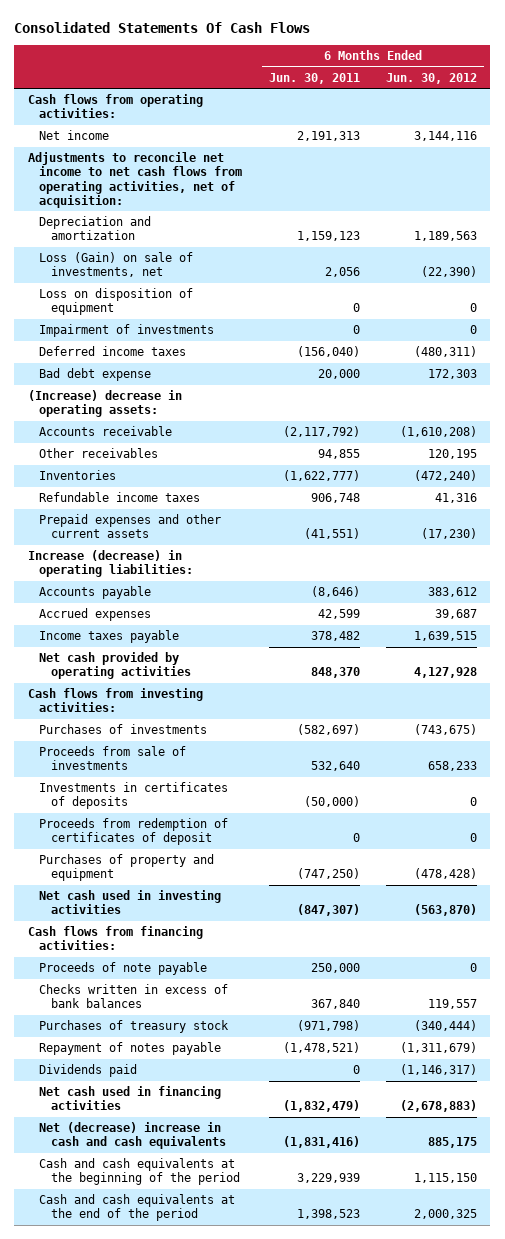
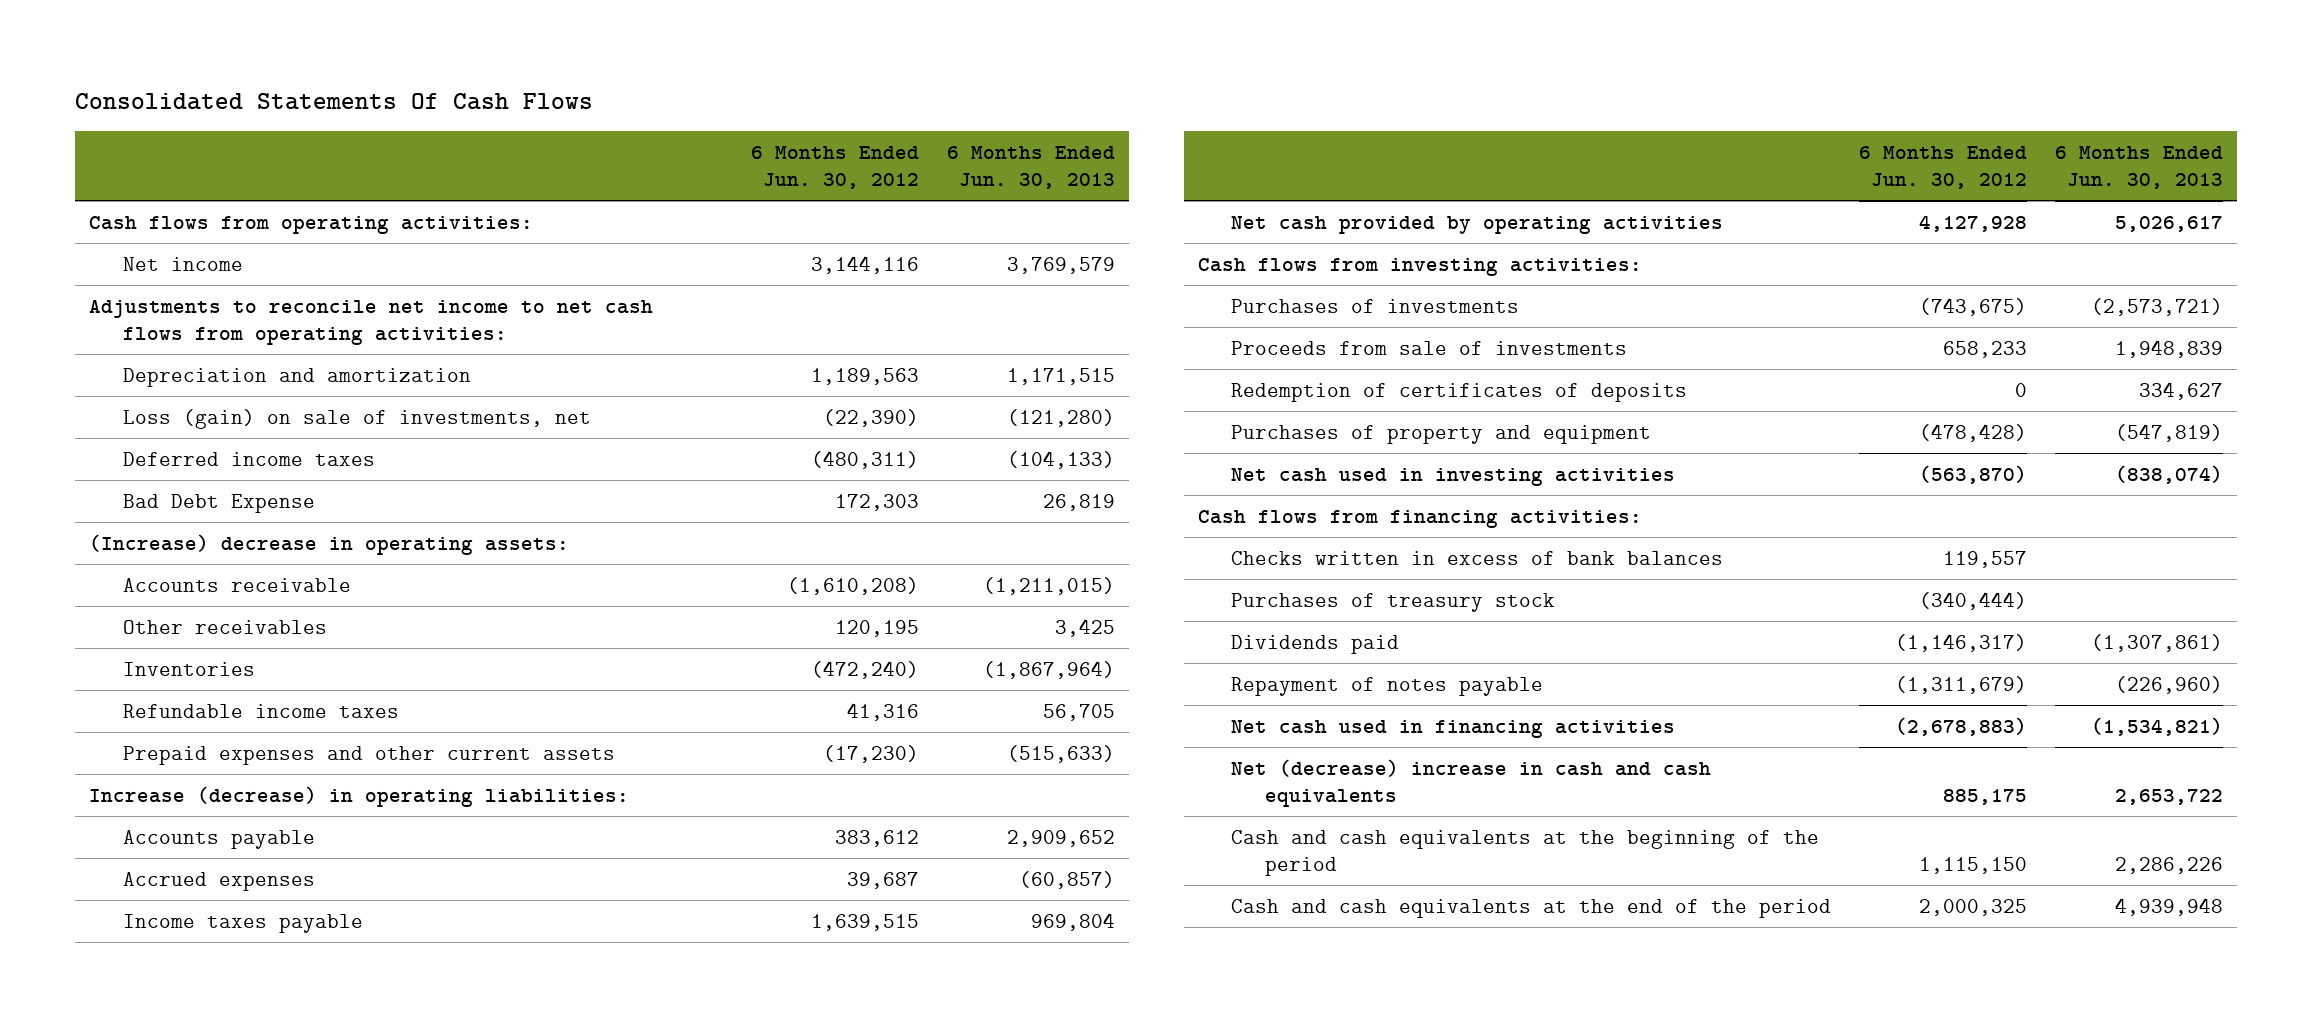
- | 6 Months Ended Jun. 30, 2011 | 6 Months Ended Jun. 30, 2012
+ | 6 Months Ended Jun. 30, 2012 | 6 Months Ended Jun. 30, 2013
- Adjustments to reconcile net income to net cash flows from operating activities, net of acquisition:
+ Adjustments to reconcile net income to net cash flows from operating activities:
- Loss (Gain) on sale of investments, net | 2,056 | (22,390)
- Loss on disposition of equipment | 0 | 0
- Impairment of investments | 0 | 0
+ Loss (gain) on sale of investments, net | (22,390) | (121,280)
- Bad debt expense | 20,000 | 172,303
+ Bad Debt Expense | 172,303 | 26,819
- Investments in certificates of deposits | (50,000) | 0
- Proceeds from redemption of certificates of deposit | 0 | 0
+ Redemption of certificates of deposits | 0 | 334,627
- Proceeds of note payable | 250,000 | 0
moved down: Repayment of notes payable | (1,311,679) | (226,960)

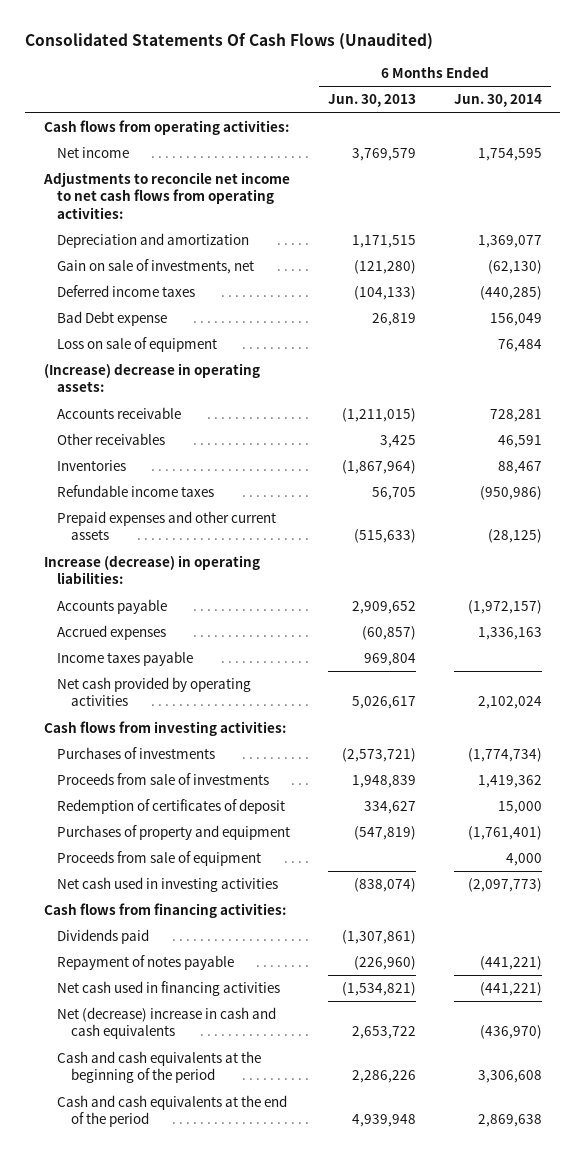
- Consolidated Statements Of Cash Flows
+ Consolidated Statements Of Cash Flows (Unaudited)
- | 6 Months Ended Jun. 30, 2012 | 6 Months Ended Jun. 30, 2013
+ | 6 Months Ended Jun. 30, 2013 | 6 Months Ended Jun. 30, 2014
- Loss (gain) on sale of investments, net | (22,390) | (121,280)
+ Gain on sale of investments, net | (121,280) | (62,130)
- Bad Debt Expense | 172,303 | 26,819
+ Bad Debt expense | 26,819 | 156,049
+ Loss on sale of equipment | | 76,484
- Redemption of certificates of deposits | 0 | 334,627
+ Redemption of certificates of deposit | 334,627 | 15,000
+ Proceeds from sale of equipment | | 4,000
- Checks written in excess of bank balances | 119,557 |
- Purchases of treasury stock | (340,444) |

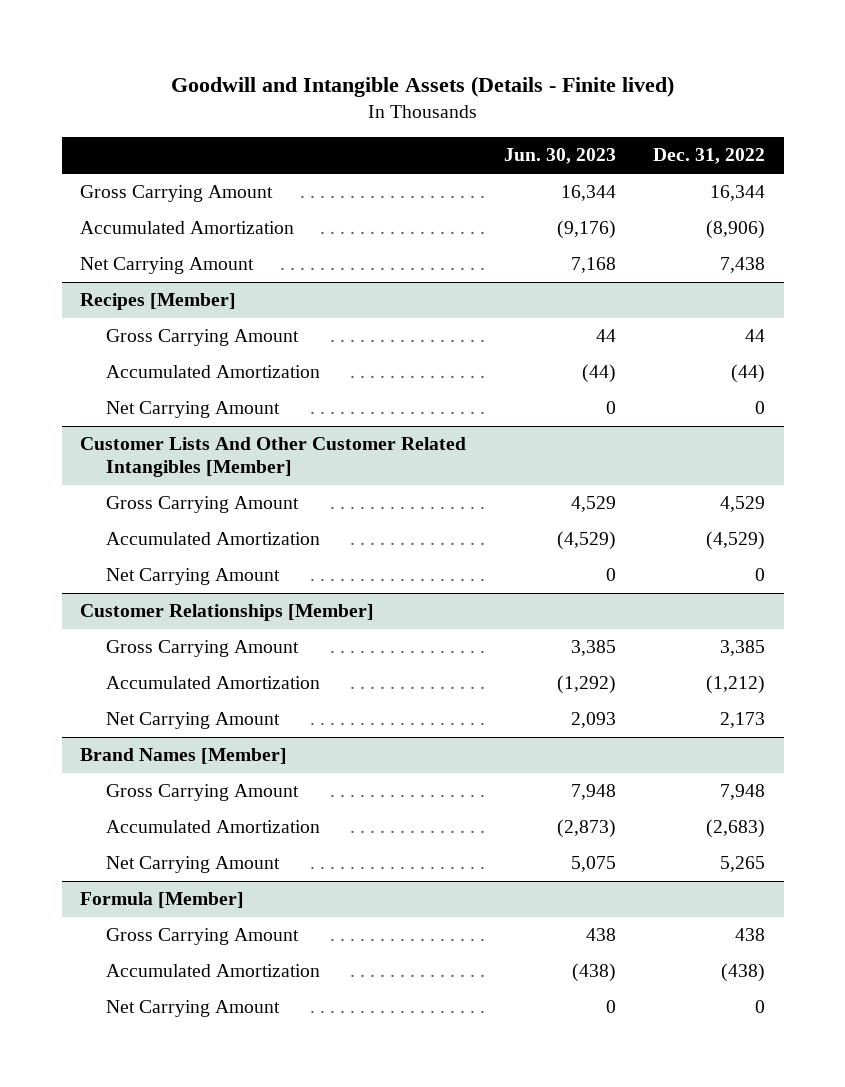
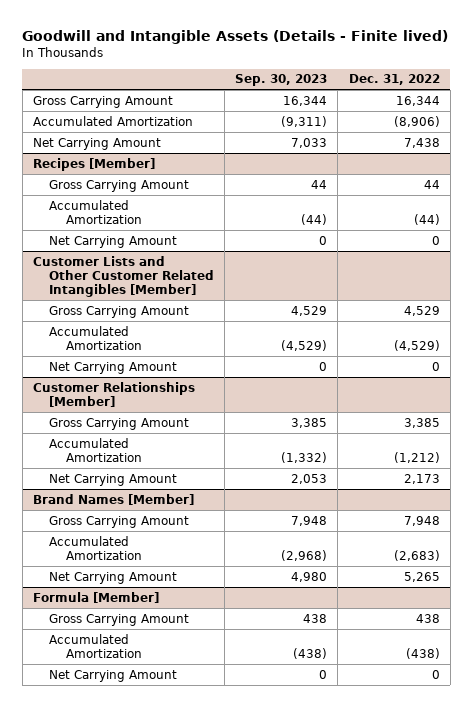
- | Jun. 30, 2023 | Dec. 31, 2022
+ | Sep. 30, 2023 | Dec. 31, 2022
- Customer Lists And Other Customer Related Intangibles [Member]
+ Customer Lists and Other Customer Related Intangibles [Member]

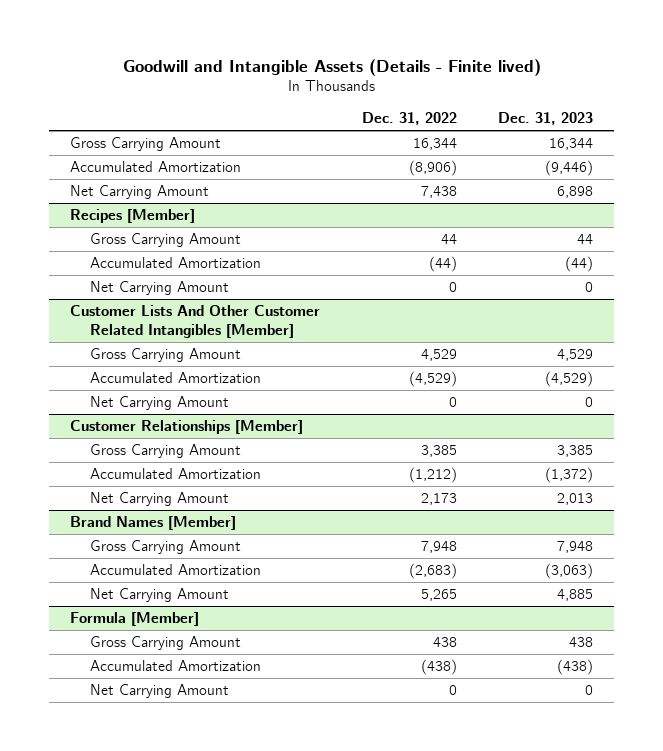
- | Sep. 30, 2023 | Dec. 31, 2022
+ | Dec. 31, 2022 | Dec. 31, 2023
- Customer Lists and Other Customer Related Intangibles [Member]
+ Customer Lists And Other Customer Related Intangibles [Member]

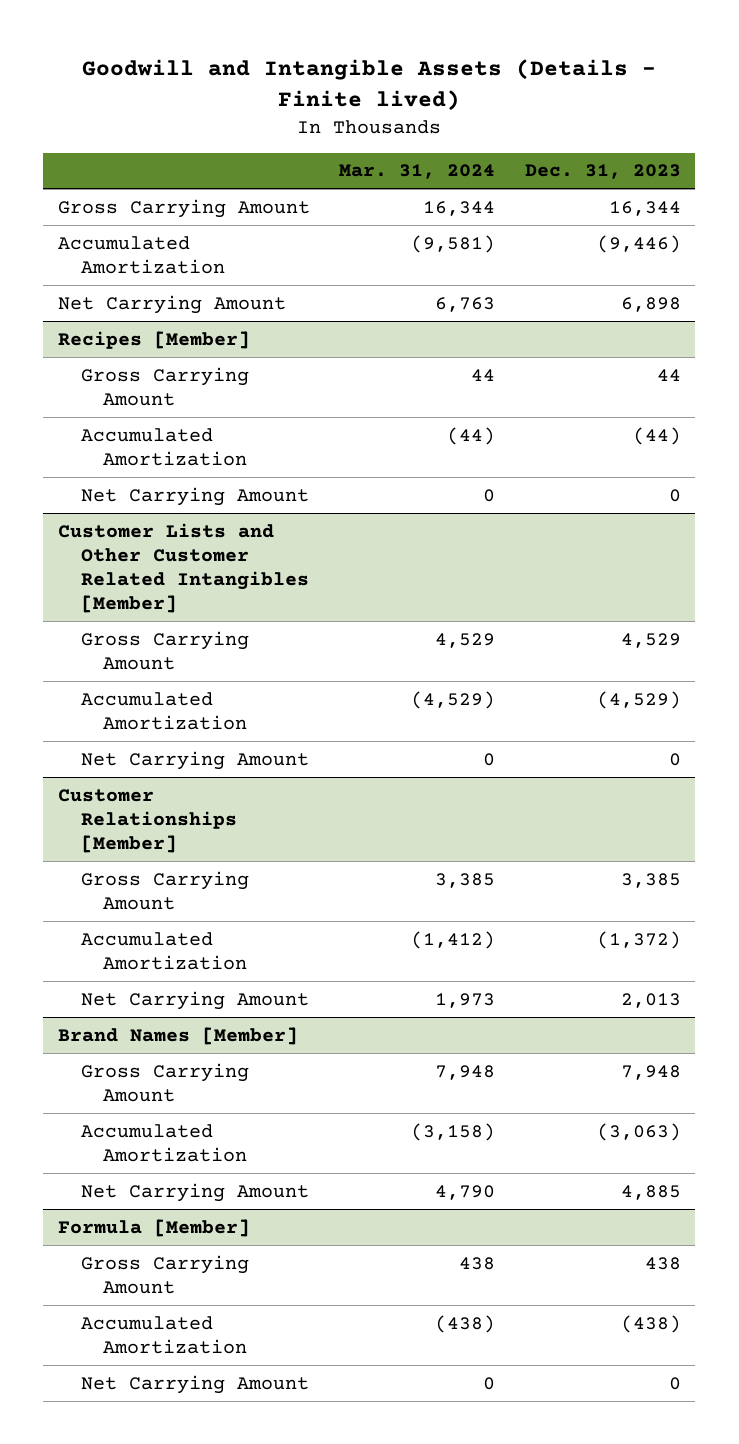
- | Dec. 31, 2022 | Dec. 31, 2023
+ | Mar. 31, 2024 | Dec. 31, 2023
- Customer Lists And Other Customer Related Intangibles [Member]
+ Customer Lists and Other Customer Related Intangibles [Member]

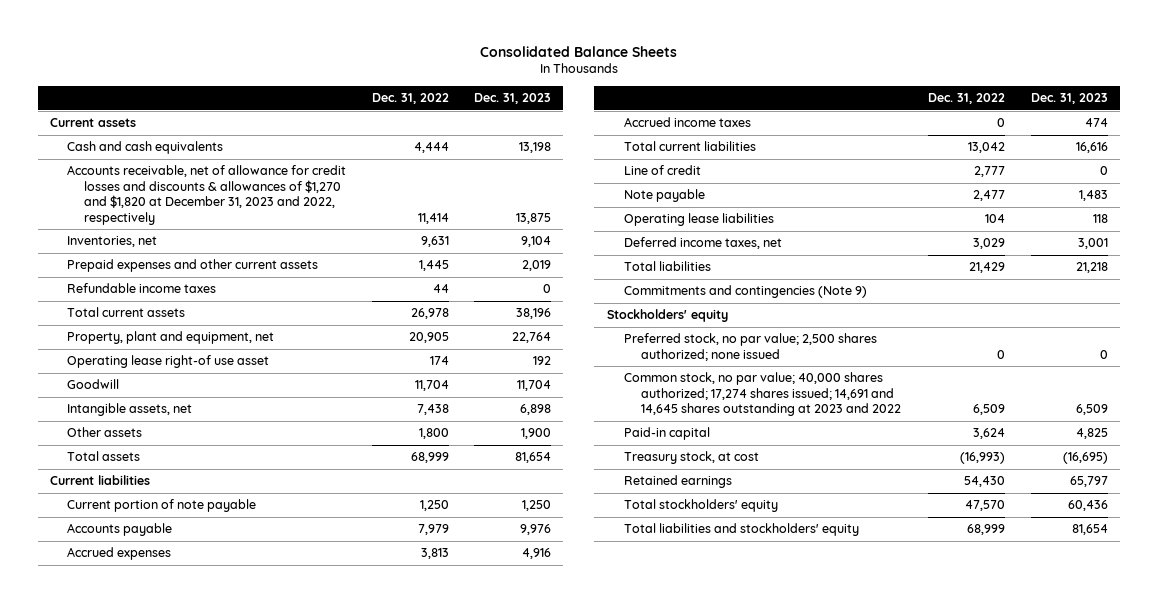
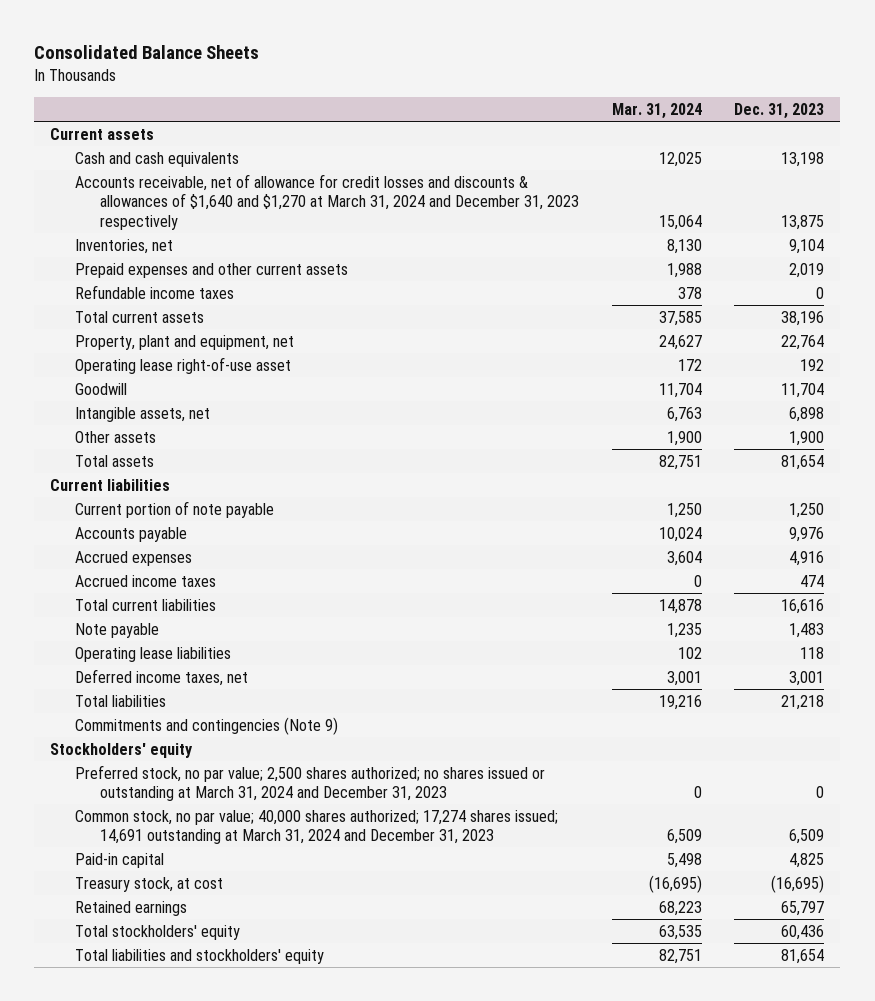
- | Dec. 31, 2022 | Dec. 31, 2023
+ | Mar. 31, 2024 | Dec. 31, 2023
- Accounts receivable, net of allowance for credit losses and discounts & allowances of $1,270 and $1,820 at December 31, 2023 and 2022, respectively | 11,414 | 13,875
+ Accounts receivable, net of allowance for credit losses and discounts & allowances of $1,640 and $1,270 at March 31, 2024 and December 31, 2023 respectively | 15,064 | 13,875
- Operating lease right-of use asset | 174 | 192
+ Operating lease right-of-use asset | 172 | 192
- Line of credit | 2,777 | 0
- Preferred stock, no par value; 2,500 shares authorized; none issued | 0 | 0
- Common stock, no par value; 40,000 shares authorized; 17,274 shares issued; 14,691 and 14,645 shares outstanding at 2023 and 2022 | 6,509 | 6,509
+ Preferred stock, no par value; 2,500 shares authorized; no shares issued or outstanding at March 31, 2024 and December 31, 2023 | 0 | 0
+ Common stock, no par value; 40,000 shares authorized; 17,274 shares issued; 14,691 outstanding at March 31, 2024 and December 31, 2023 | 6,509 | 6,509

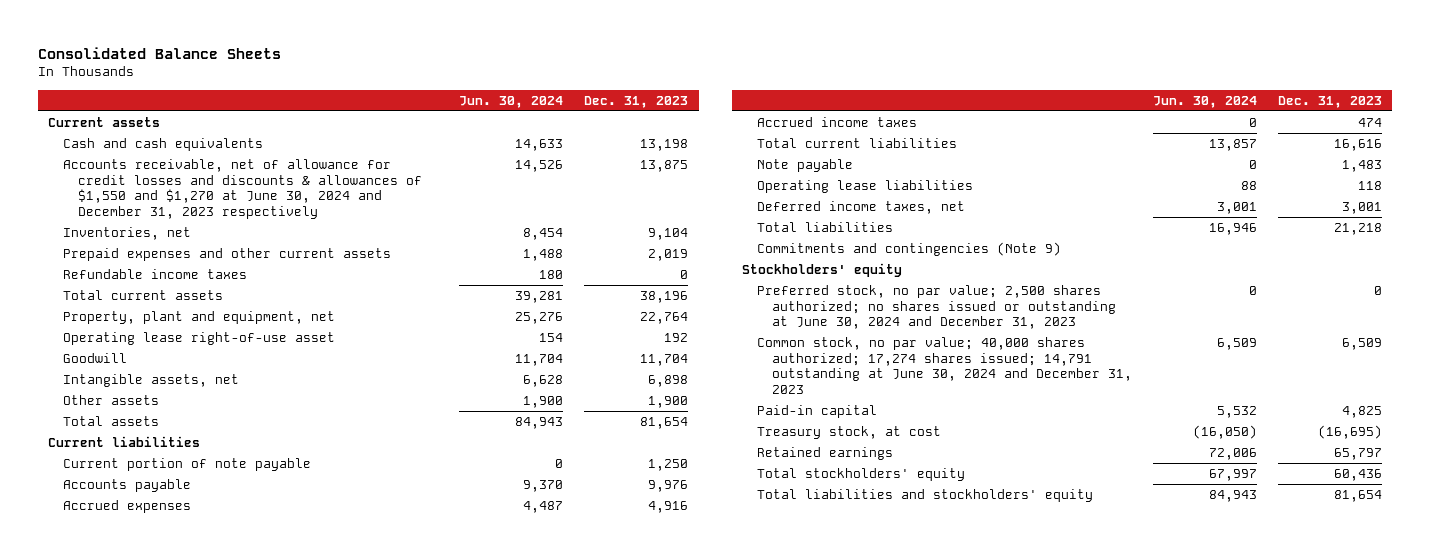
- | Mar. 31, 2024 | Dec. 31, 2023
+ | Jun. 30, 2024 | Dec. 31, 2023
- Accounts receivable, net of allowance for credit losses and discounts & allowances of $1,640 and $1,270 at March 31, 2024 and December 31, 2023 respectively | 15,064 | 13,875
+ Accounts receivable, net of allowance for credit losses and discounts & allowances of $1,550 and $1,270 at June 30, 2024 and December 31, 2023 respectively | 14,526 | 13,875
- Preferred stock, no par value; 2,500 shares authorized; no shares issued or outstanding at March 31, 2024 and December 31, 2023 | 0 | 0
- Common stock, no par value; 40,000 shares authorized; 17,274 shares issued; 14,691 outstanding at March 31, 2024 and December 31, 2023 | 6,509 | 6,509
+ Preferred stock, no par value; 2,500 shares authorized; no shares issued or outstanding at June 30, 2024 and December 31, 2023 | 0 | 0
+ Common stock, no par value; 40,000 shares authorized; 17,274 shares issued; 14,791 outstanding at June 30, 2024 and December 31, 2023 | 6,509 | 6,509

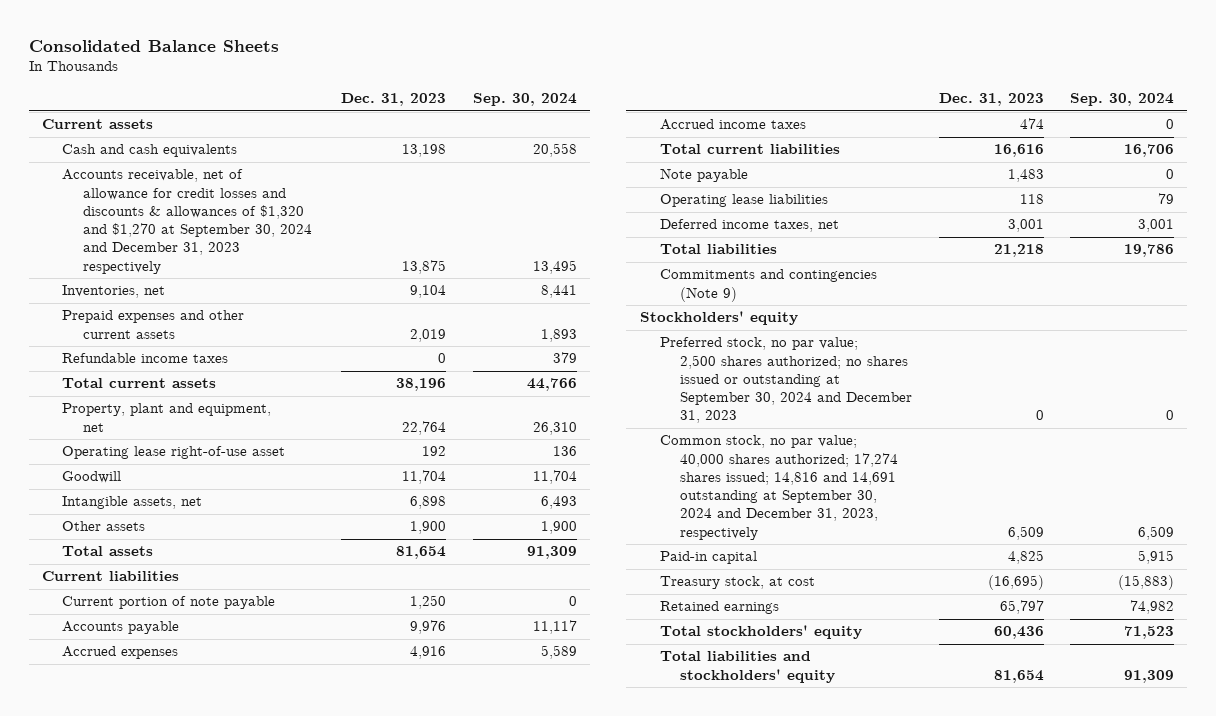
- | Jun. 30, 2024 | Dec. 31, 2023
+ | Dec. 31, 2023 | Sep. 30, 2024
- Accounts receivable, net of allowance for credit losses and discounts & allowances of $1,550 and $1,270 at June 30, 2024 and December 31, 2023 respectively | 14,526 | 13,875
+ Accounts receivable, net of allowance for credit losses and discounts & allowances of $1,320 and $1,270 at September 30, 2024 and December 31, 2023 respectively | 13,875 | 13,495
- Preferred stock, no par value; 2,500 shares authorized; no shares issued or outstanding at June 30, 2024 and December 31, 2023 | 0 | 0
- Common stock, no par value; 40,000 shares authorized; 17,274 shares issued; 14,791 outstanding at June 30, 2024 and December 31, 2023 | 6,509 | 6,509
+ Preferred stock, no par value; 2,500 shares authorized; no shares issued or outstanding at September 30, 2024 and December 31, 2023 | 0 | 0
+ Common stock, no par value; 40,000 shares authorized; 17,274 shares issued; 14,816 and 14,691 outstanding at September 30, 2024 and December 31, 2023, respectively | 6,509 | 6,509

